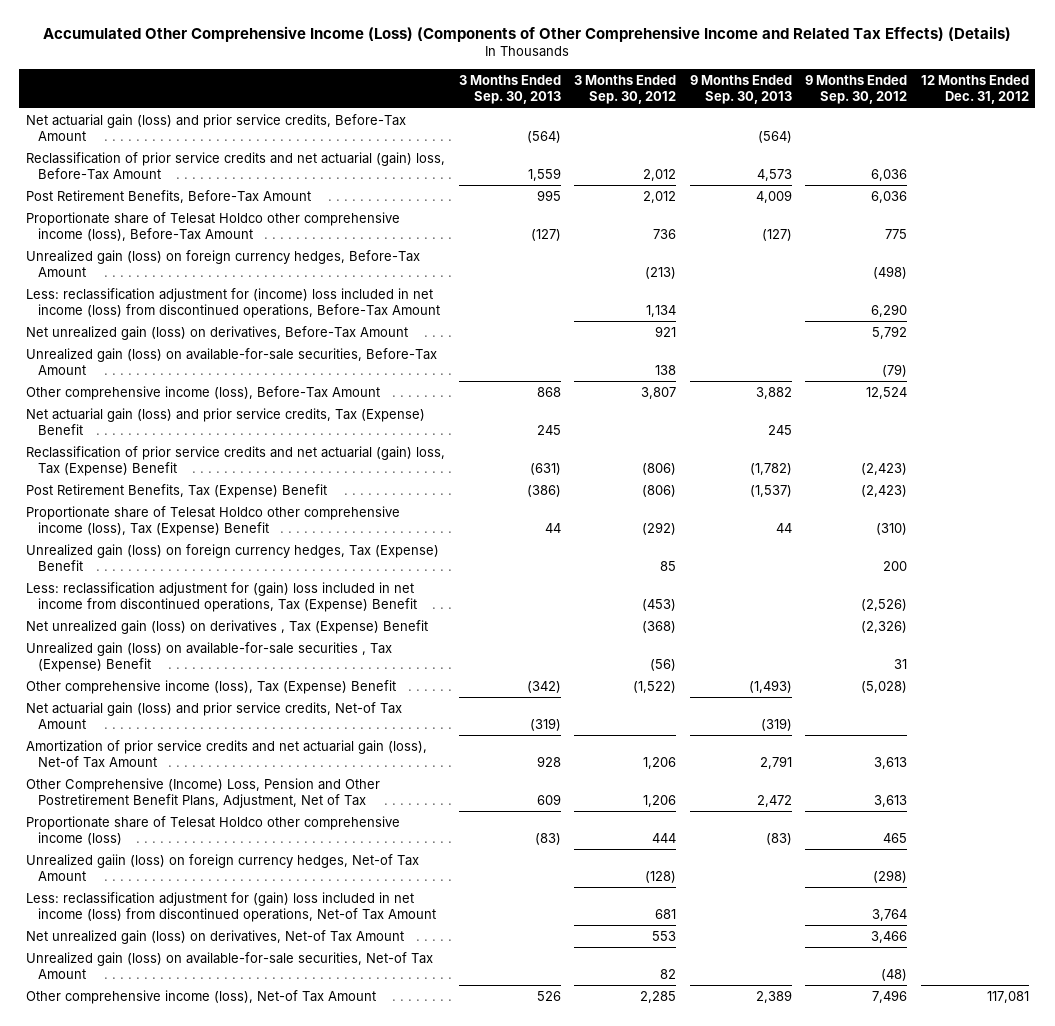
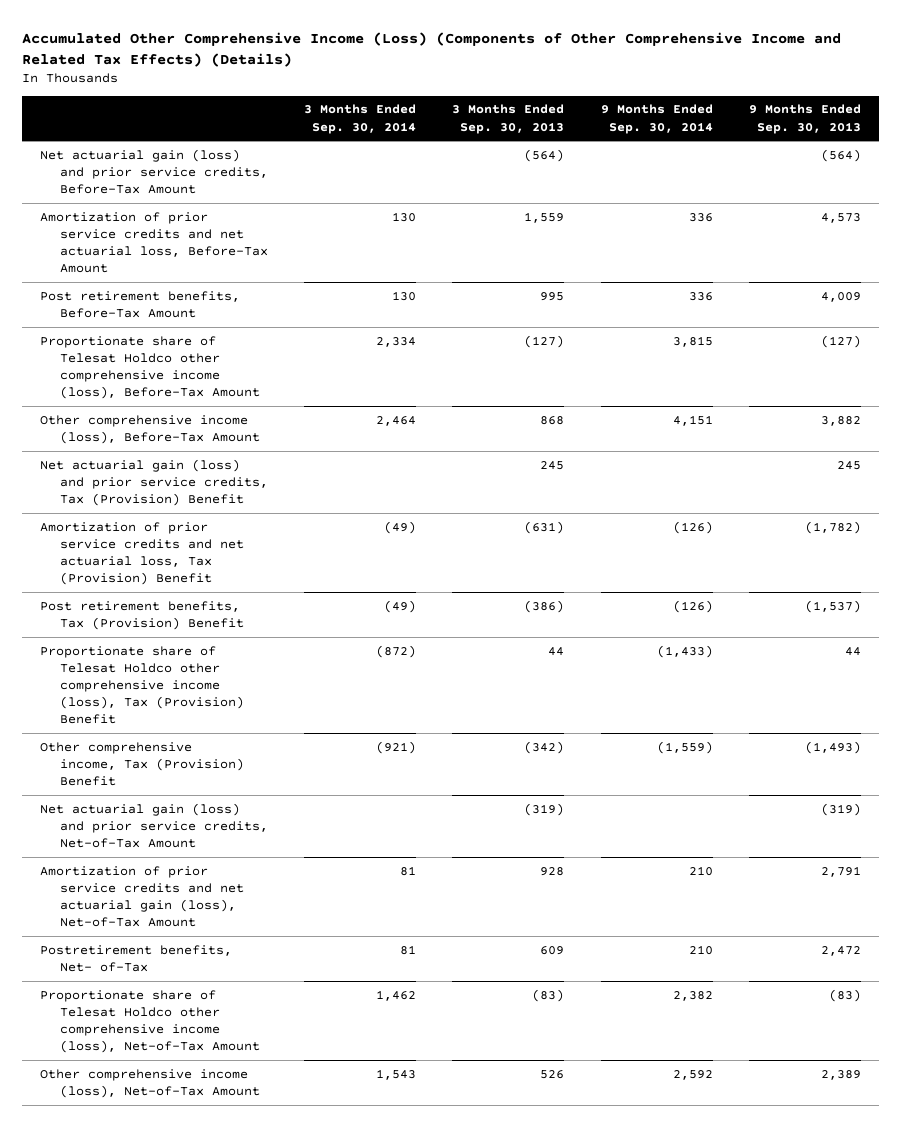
- | 3 Months Ended Sep. 30, 2013 | 3 Months Ended Sep. 30, 2012 | 9 Months Ended Sep. 30, 2013 | 9 Months Ended Sep. 30, 2012 | 12 Months Ended Dec. 31, 2012
+ | 3 Months Ended Sep. 30, 2014 | 3 Months Ended Sep. 30, 2013 | 9 Months Ended Sep. 30, 2014 | 9 Months Ended Sep. 30, 2013
- Reclassification of prior service credits and net actuarial (gain) loss, Before-Tax Amount | 1,559 | 2,012 | 4,573 | 6,036 |
- Post Retirement Benefits, Before-Tax Amount | 995 | 2,012 | 4,009 | 6,036 |
+ Amortization of prior service credits and net actuarial loss, Before-Tax Amount | 130 | 1,559 | 336 | 4,573
+ Post retirement benefits, Before-Tax Amount | 130 | 995 | 336 | 4,009
- Unrealized gain (loss) on foreign currency hedges, Before-Tax Amount | | (213) | | (498) |
- Less: reclassification adjustment for (income) loss included in net income (loss) from discontinued operations, Before-Tax Amount | | 1,134 | | 6,290 |
- Net unrealized gain (loss) on derivatives, Before-Tax Amount | | 921 | | 5,792 |
- Unrealized gain (loss) on available-for-sale securities, Before-Tax Amount | | 138 | | (79) |
- Net actuarial gain (loss) and prior service credits, Tax (Expense) Benefit | 245 | | 245 | |
- Reclassification of prior service credits and net actuarial (gain) loss, Tax (Expense) Benefit | (631) | (806) | (1,782) | (2,423) |
- Post Retirement Benefits, Tax (Expense) Benefit | (386) | (806) | (1,537) | (2,423) |
- Proportionate share of Telesat Holdco other comprehensive income (loss), Tax (Expense) Benefit | 44 | (292) | 44 | (310) |
- Unrealized gain (loss) on foreign currency hedges, Tax (Expense) Benefit | | 85 | | 200 |
- Less: reclassification adjustment for (gain) loss included in net income from discontinued operations, Tax (Expense) Benefit | | (453) | | (2,526) |
- Net unrealized gain (loss) on derivatives , Tax (Expense) Benefit | | (368) | | (2,326) |
- Unrealized gain (loss) on available-for-sale securities , Tax (Expense) Benefit | | (56) | | 31 |
- Other comprehensive income (loss), Tax (Expense) Benefit | (342) | (1,522) | (1,493) | (5,028) |
- Net actuarial gain (loss) and prior service credits, Net-of Tax Amount | (319) | | (319) | |
- Amortization of prior service credits and net actuarial gain (loss), Net-of Tax Amount | 928 | 1,206 | 2,791 | 3,613 |
- Other Comprehensive (Income) Loss, Pension and Other Postretirement Benefit Plans, Adjustment, Net of Tax | 609 | 1,206 | 2,472 | 3,613 |
- Proportionate share of Telesat Holdco other comprehensive income (loss) | (83) | 444 | (83) | 465 |
- Unrealized gaiin (loss) on foreign currency hedges, Net-of Tax Amount | | (128) | | (298) |
- Less: reclassification adjustment for (gain) loss included in net income (loss) from discontinued operations, Net-of Tax Amount | | 681 | | 3,764 |
- Net unrealized gain (loss) on derivatives, Net-of Tax Amount | | 553 | | 3,466 |
- Unrealized gain (loss) on available-for-sale securities, Net-of Tax Amount | | 82 | | (48) |
- Other comprehensive income (loss), Net-of Tax Amount | 526 | 2,285 | 2,389 | 7,496 | 117,081
+ Net actuarial gain (loss) and prior service credits, Tax (Provision) Benefit | | 245 | | 245
+ Amortization of prior service credits and net actuarial loss, Tax (Provision) Benefit | (49) | (631) | (126) | (1,782)
+ Post retirement benefits, Tax (Provision) Benefit | (49) | (386) | (126) | (1,537)
+ Proportionate share of Telesat Holdco other comprehensive income (loss), Tax (Provision) Benefit | (872) | 44 | (1,433) | 44
+ Other comprehensive income, Tax (Provision) Benefit | (921) | (342) | (1,559) | (1,493)
+ Net actuarial gain (loss) and prior service credits, Net-of-Tax Amount | | (319) | | (319)
+ Amortization of prior service credits and net actuarial gain (loss), Net-of-Tax Amount | 81 | 928 | 210 | 2,791
+ Postretirement benefits, Net- of-Tax | 81 | 609 | 210 | 2,472
+ Proportionate share of Telesat Holdco other comprehensive income (loss), Net-of-Tax Amount | 1,462 | (83) | 2,382 | (83)
+ Other comprehensive income (loss), Net-of-Tax Amount | 1,543 | 526 | 2,592 | 2,389

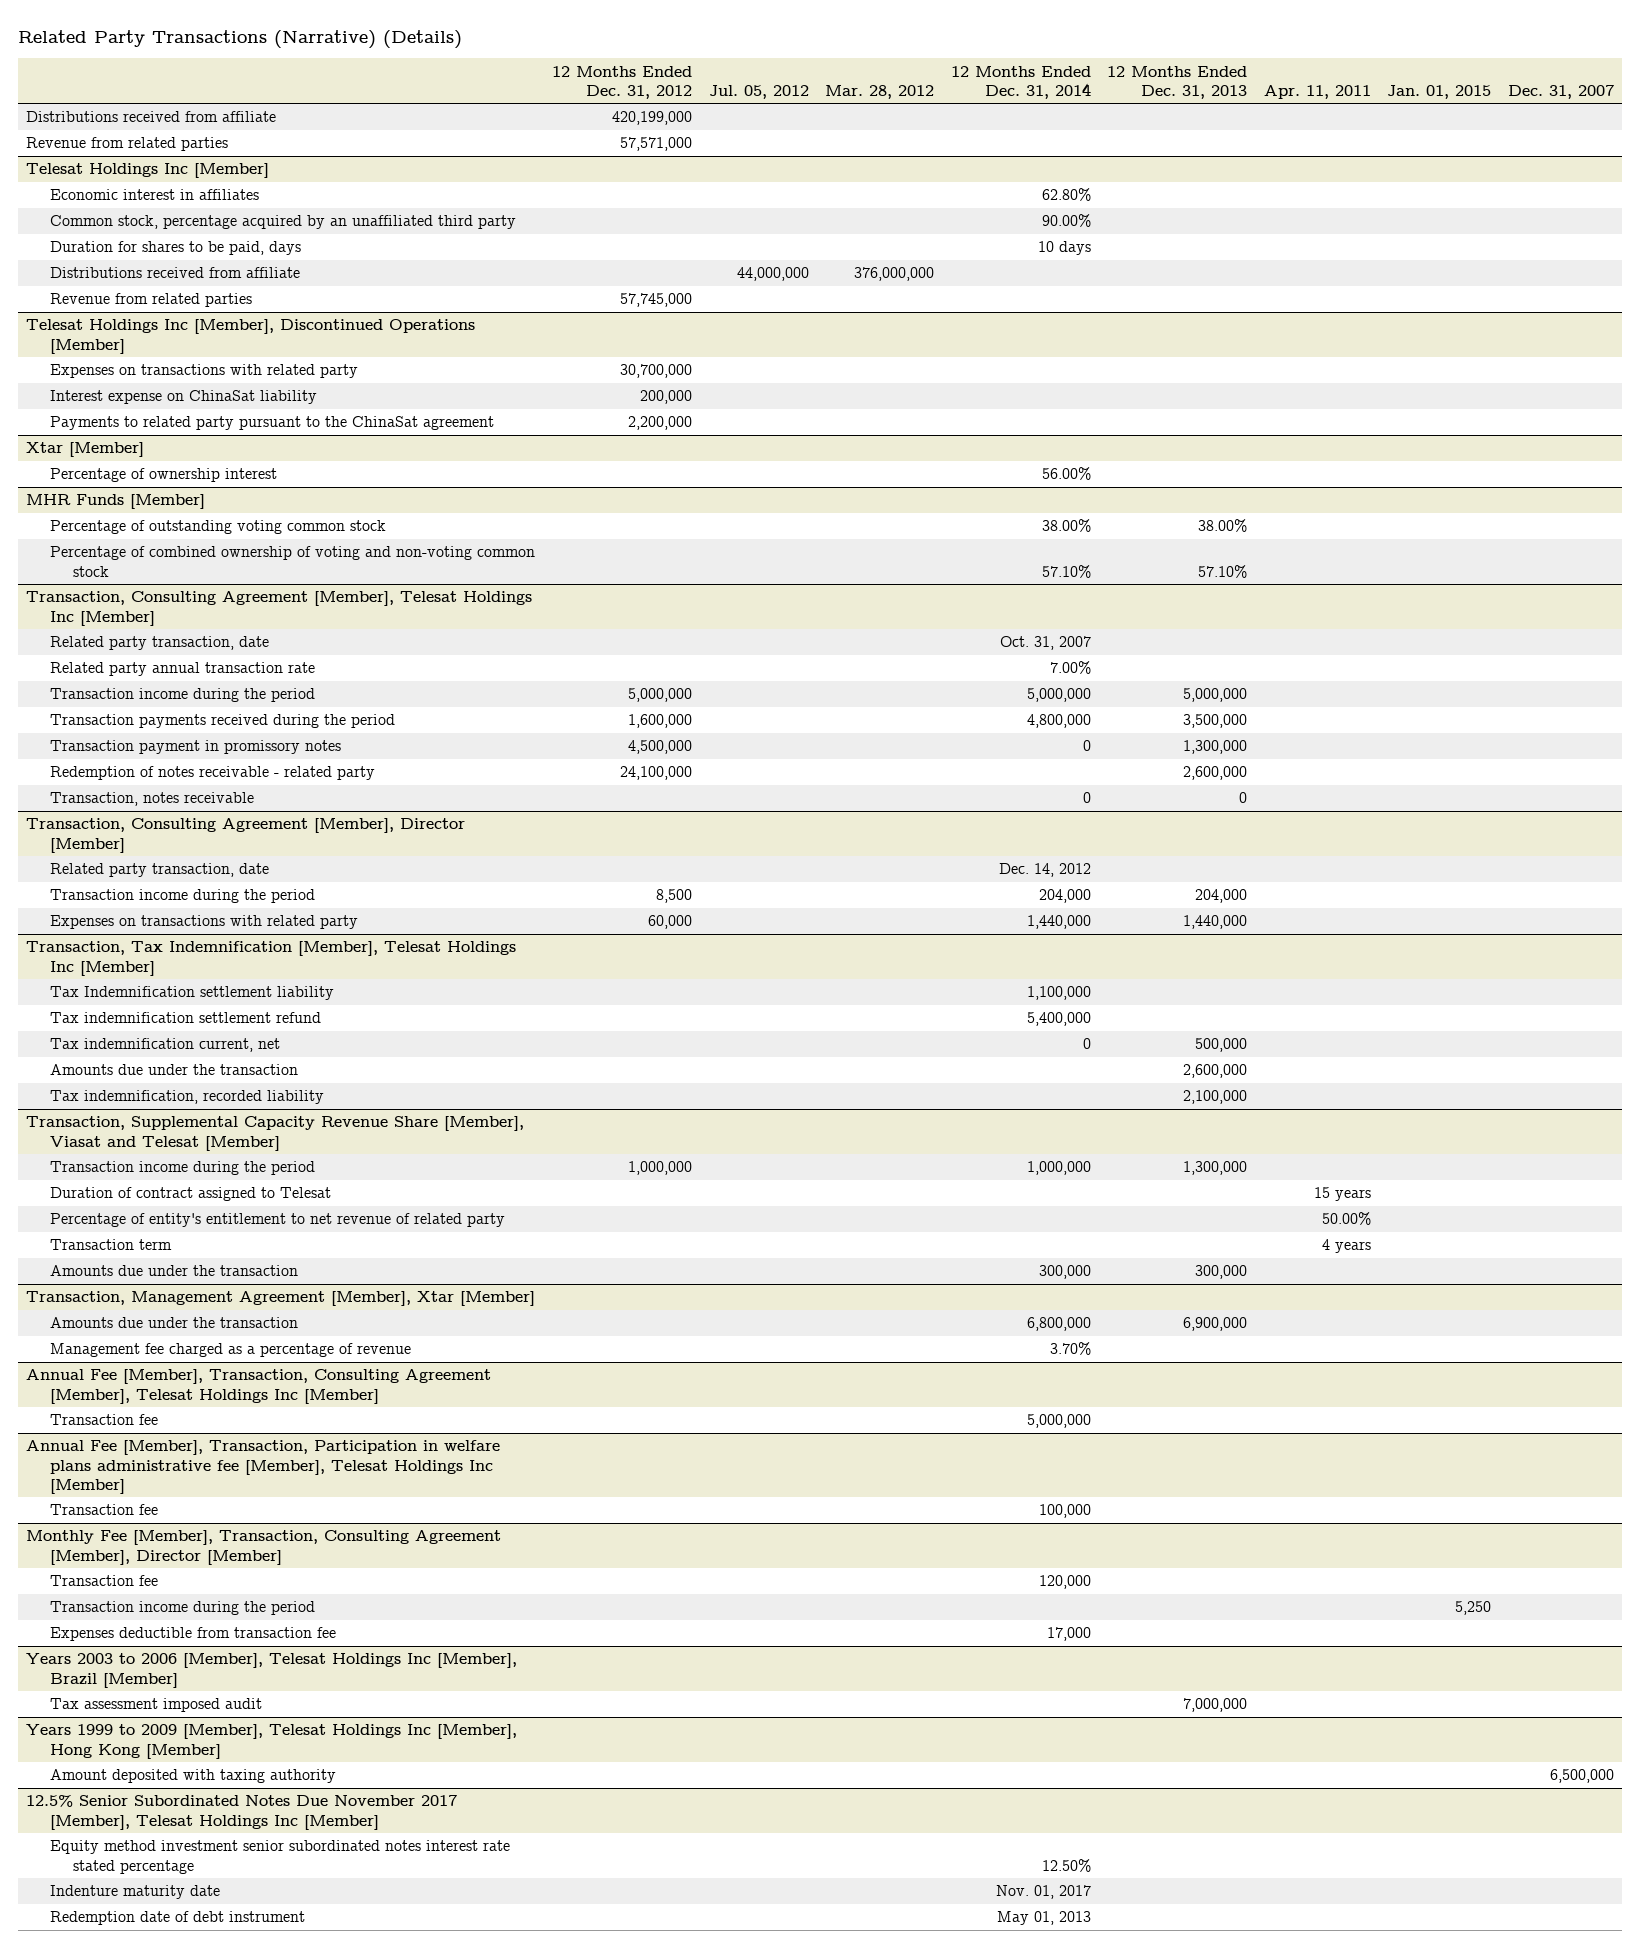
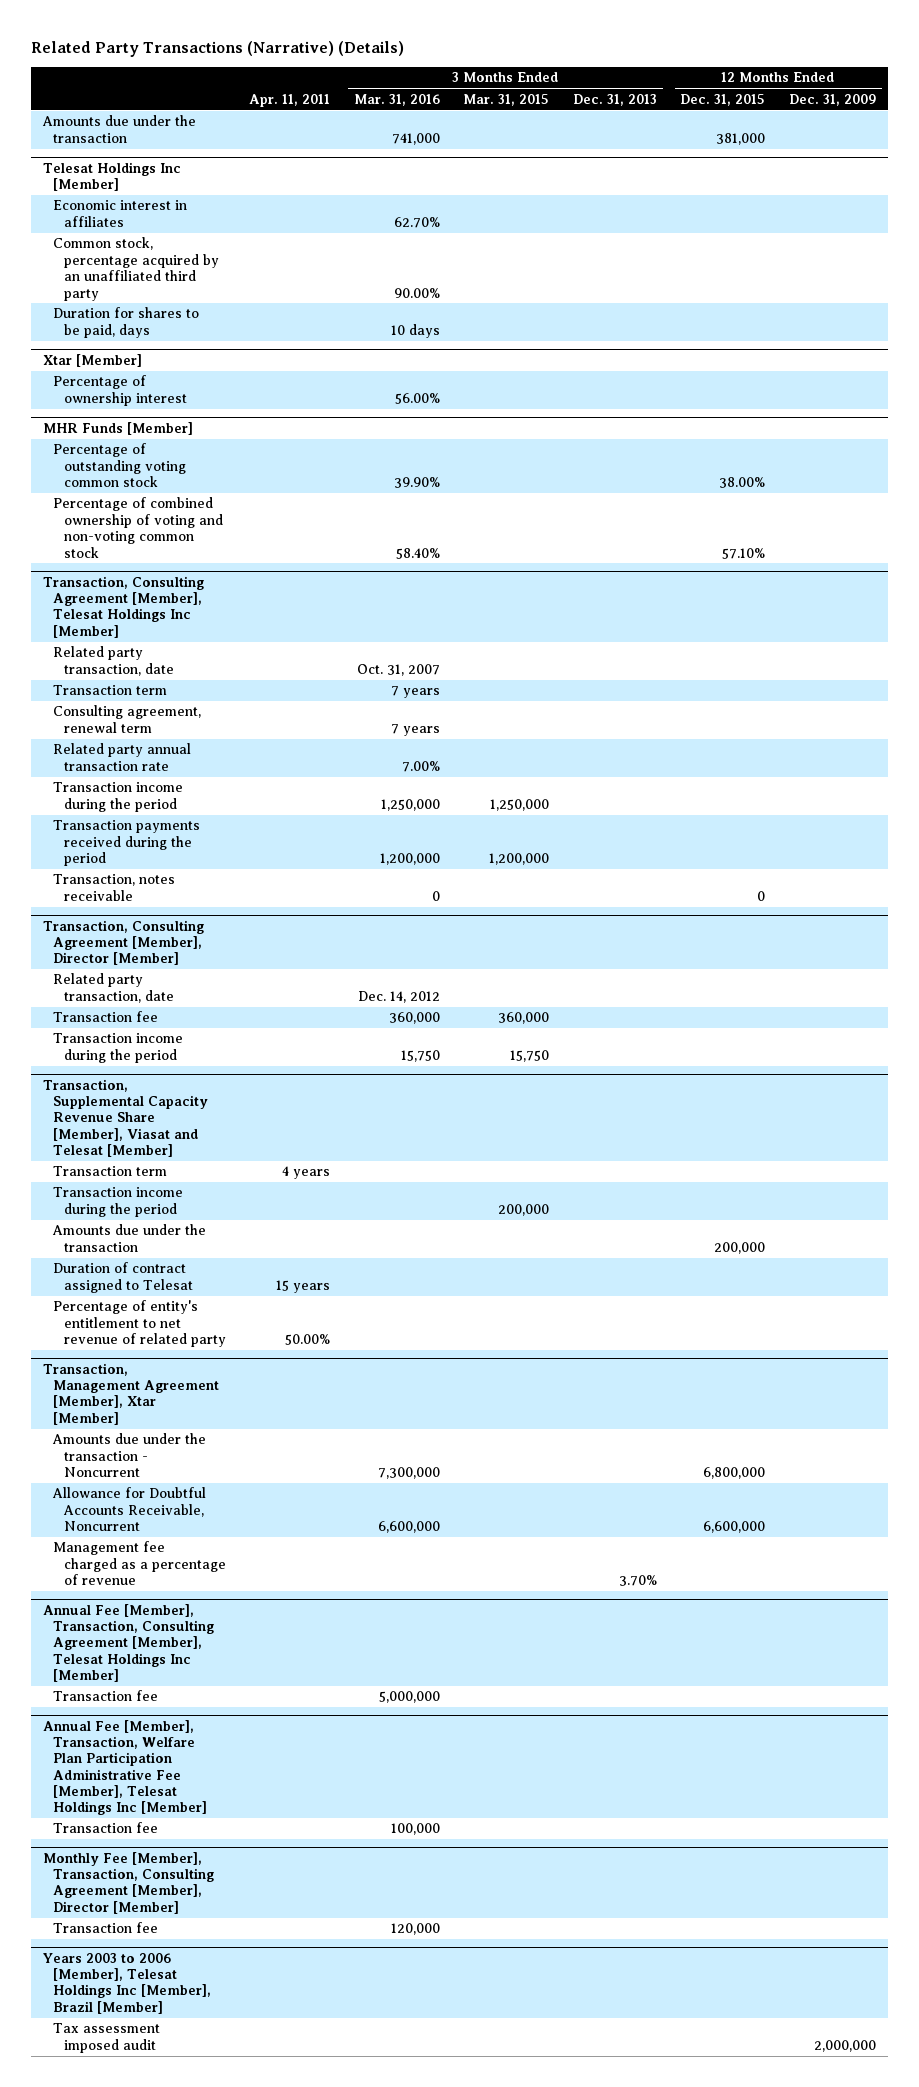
- | 12 Months Ended Dec. 31, 2012 | Jul. 05, 2012 | Mar. 28, 2012 | 12 Months Ended Dec. 31, 2014 | 12 Months Ended Dec. 31, 2013 | Apr. 11, 2011 | Jan. 01, 2015 | Dec. 31, 2007
+ | Apr. 11, 2011 | 3 Months Ended Mar. 31, 2016 | 3 Months Ended Mar. 31, 2015 | 3 Months Ended Dec. 31, 2013 | 12 Months Ended Dec. 31, 2015 | 12 Months Ended Dec. 31, 2009
- Distributions received from affiliate | 420,199,000 | | | | | | |
- Revenue from related parties | 57,571,000 | | | | | | |
+ Amounts due under the transaction | | 741,000 | | | 381,000 |
@ Telesat Holdings Inc [Member]
- Distributions received from affiliate | | 44,000,000 | 376,000,000 | | | | |
- Revenue from related parties | 57,745,000 | | | | | | |
- Telesat Holdings Inc [Member], Discontinued Operations [Member]
- Expenses on transactions with related party | 30,700,000 | | | | | | |
- Interest expense on ChinaSat liability | 200,000 | | | | | | |
- Payments to related party pursuant to the ChinaSat agreement | 2,200,000 | | | | | | |
@ Transaction, Consulting Agreement [Member], Telesat Holdings Inc [Member]
+ Transaction term | | 7 years | | | |
+ Consulting agreement, renewal term | | 7 years | | | |
- Transaction payment in promissory notes | 4,500,000 | | | 0 | 1,300,000 | | |
- Redemption of notes receivable - related party | 24,100,000 | | | | 2,600,000 | | |
@ Transaction, Consulting Agreement [Member], Director [Member]
+ Transaction fee | | 360,000 | 360,000 | | |
- Expenses on transactions with related party | 60,000 | | | 1,440,000 | 1,440,000 | | |
- Transaction, Tax Indemnification [Member], Telesat Holdings Inc [Member]
- Tax Indemnification settlement liability | | | | 1,100,000 | | | |
- Tax indemnification settlement refund | | | | 5,400,000 | | | |
- Tax indemnification current, net | | | | 0 | 500,000 | | |
- Amounts due under the transaction | | | | | 2,600,000 | | |
- Tax indemnification, recorded liability | | | | | 2,100,000 | | |
@ Transaction, Supplemental Capacity Revenue Share [Member], Viasat and Telesat [Member]
moved up: Transaction term | 4 years | | | | |
moved up: Amounts due under the transaction | | | | | 200,000 |
@ Transaction, Management Agreement [Member], Xtar [Member]
- Amounts due under the transaction | | | | 6,800,000 | 6,900,000 | | |
+ Amounts due under the transaction - Noncurrent | | 7,300,000 | | | 6,800,000 |
+ Allowance for Doubtful Accounts Receivable, Noncurrent | | 6,600,000 | | | 6,600,000 |
- Annual Fee [Member], Transaction, Participation in welfare plans administrative fee [Member], Telesat Holdings Inc [Member]
+ Annual Fee [Member], Transaction, Welfare Plan Participation Administrative Fee [Member], Telesat Holdings Inc [Member]
@ Monthly Fee [Member], Transaction, Consulting Agreement [Member], Director [Member]
- Transaction income during the period | | | | | | | 5,250 |
- Expenses deductible from transaction fee | | | | 17,000 | | | |
- Years 1999 to 2009 [Member], Telesat Holdings Inc [Member], Hong Kong [Member]
- Amount deposited with taxing authority | | | | | | | | 6,500,000
- 12.5% Senior Subordinated Notes Due November 2017 [Member], Telesat Holdings Inc [Member]
- Equity method investment senior subordinated notes interest rate stated percentage | | | | 12.50% | | | |
- Indenture maturity date | | | | Nov. 01, 2017 | | | |
- Redemption date of debt instrument | | | | May 01, 2013 | | | |

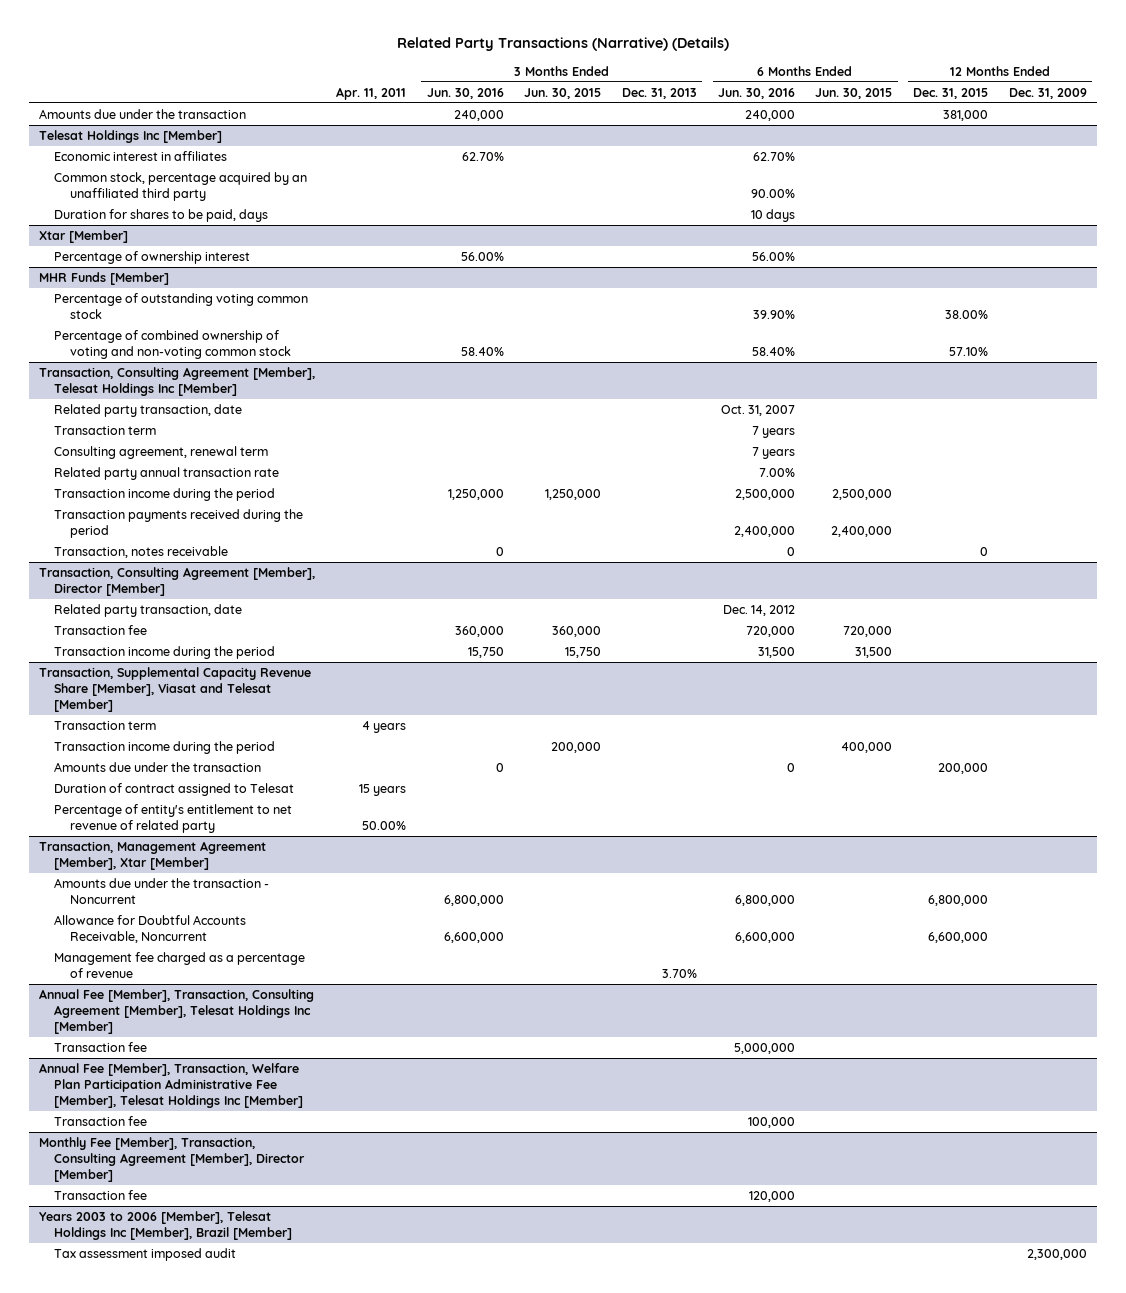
- | Apr. 11, 2011 | 3 Months Ended Mar. 31, 2016 | 3 Months Ended Mar. 31, 2015 | 3 Months Ended Dec. 31, 2013 | 12 Months Ended Dec. 31, 2015 | 12 Months Ended Dec. 31, 2009
+ | Apr. 11, 2011 | 3 Months Ended Jun. 30, 2016 | 3 Months Ended Jun. 30, 2015 | 3 Months Ended Dec. 31, 2013 | 6 Months Ended Jun. 30, 2016 | 6 Months Ended Jun. 30, 2015 | 12 Months Ended Dec. 31, 2015 | 12 Months Ended Dec. 31, 2009
@ Years 2003 to 2006 [Member], Telesat Holdings Inc [Member], Brazil [Member]
- Tax assessment imposed audit | | | | | | 2,000,000
+ Tax assessment imposed audit | | | | | | | | 2,300,000

